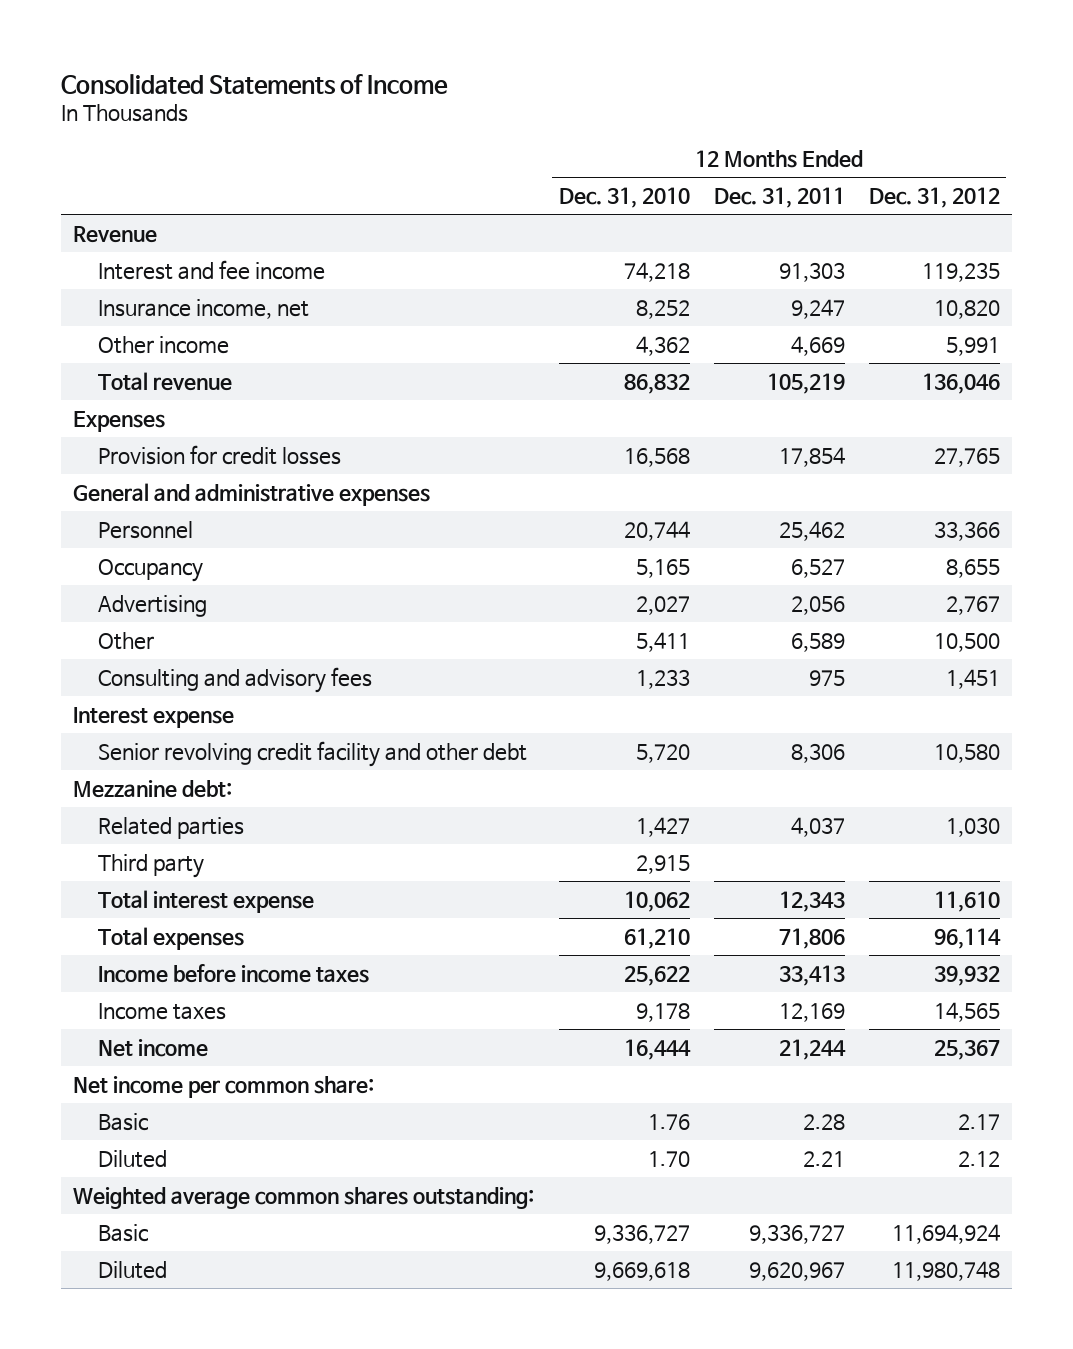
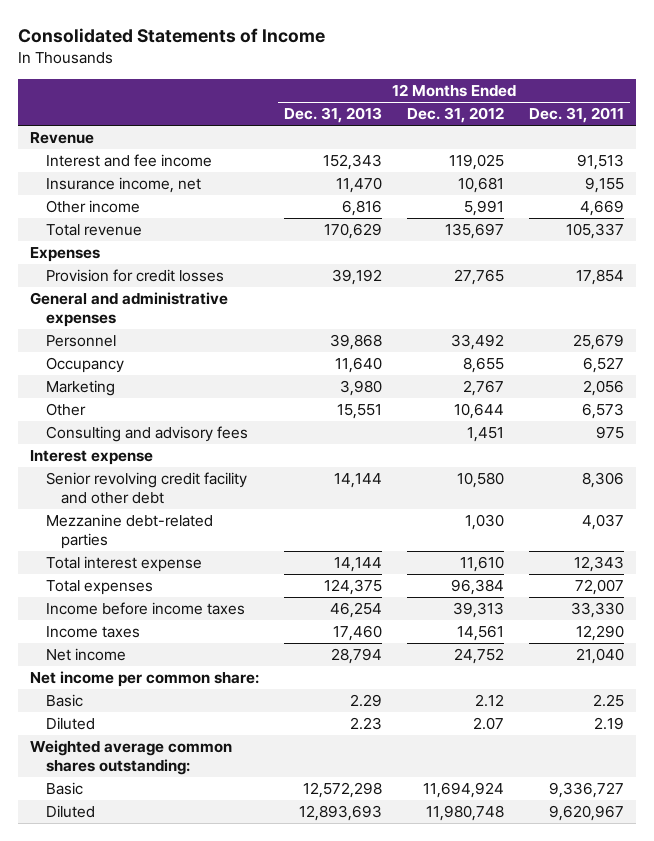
- | 12 Months Ended Dec. 31, 2010 | 12 Months Ended Dec. 31, 2011 | 12 Months Ended Dec. 31, 2012
+ | 12 Months Ended Dec. 31, 2013 | 12 Months Ended Dec. 31, 2012 | 12 Months Ended Dec. 31, 2011
- Interest and fee income | 74,218 | 91,303 | 119,235
- Insurance income, net | 8,252 | 9,247 | 10,820
+ Interest and fee income | 152,343 | 119,025 | 91,513
+ Insurance income, net | 11,470 | 10,681 | 9,155
- Total revenue | 86,832 | 105,219 | 136,046
+ Total revenue | 170,629 | 135,697 | 105,337
- Personnel | 20,744 | 25,462 | 33,366
+ Personnel | 39,868 | 33,492 | 25,679
- Advertising | 2,027 | 2,056 | 2,767
- Other | 5,411 | 6,589 | 10,500
+ Marketing | 3,980 | 2,767 | 2,056
+ Other | 15,551 | 10,644 | 6,573
- Mezzanine debt:
- Related parties | 1,427 | 4,037 | 1,030
- Third party | 2,915 | |
+ Mezzanine debt-related parties | | 1,030 | 4,037
- Total expenses | 61,210 | 71,806 | 96,114
- Income before income taxes | 25,622 | 33,413 | 39,932
- Income taxes | 9,178 | 12,169 | 14,565
- Net income | 16,444 | 21,244 | 25,367
+ Total expenses | 124,375 | 96,384 | 72,007
+ Income before income taxes | 46,254 | 39,313 | 33,330
+ Income taxes | 17,460 | 14,561 | 12,290
+ Net income | 28,794 | 24,752 | 21,040
- Basic | 1.76 | 2.28 | 2.17
- Diluted | 1.70 | 2.21 | 2.12
+ Basic | 2.29 | 2.12 | 2.25
+ Diluted | 2.23 | 2.07 | 2.19

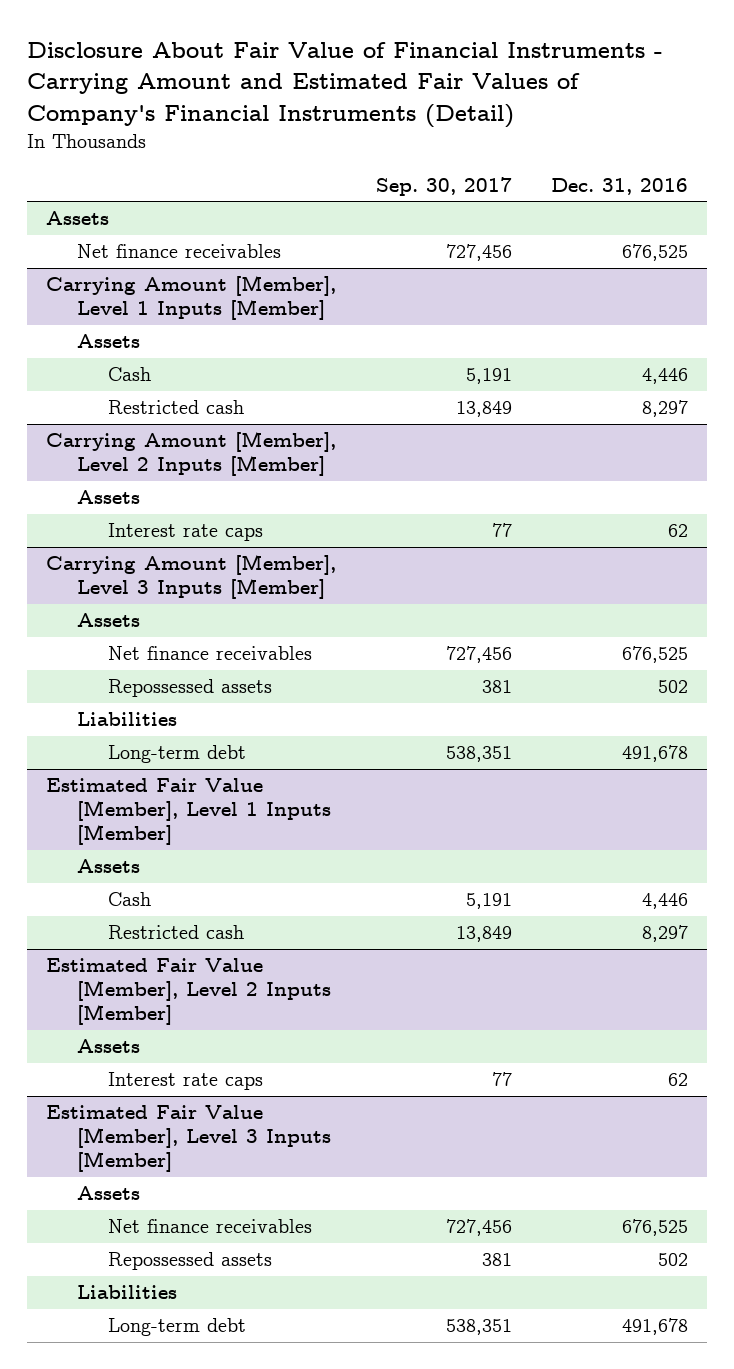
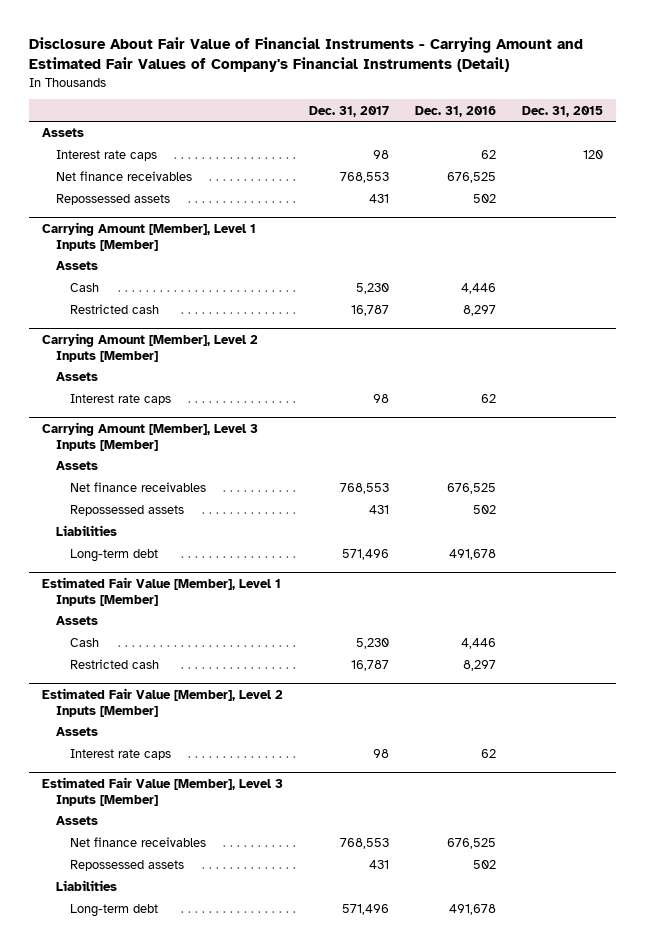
- | Sep. 30, 2017 | Dec. 31, 2016
+ | Dec. 31, 2017 | Dec. 31, 2016 | Dec. 31, 2015
+ Interest rate caps | 98 | 62 | 120
+ Repossessed assets | 431 | 502 |

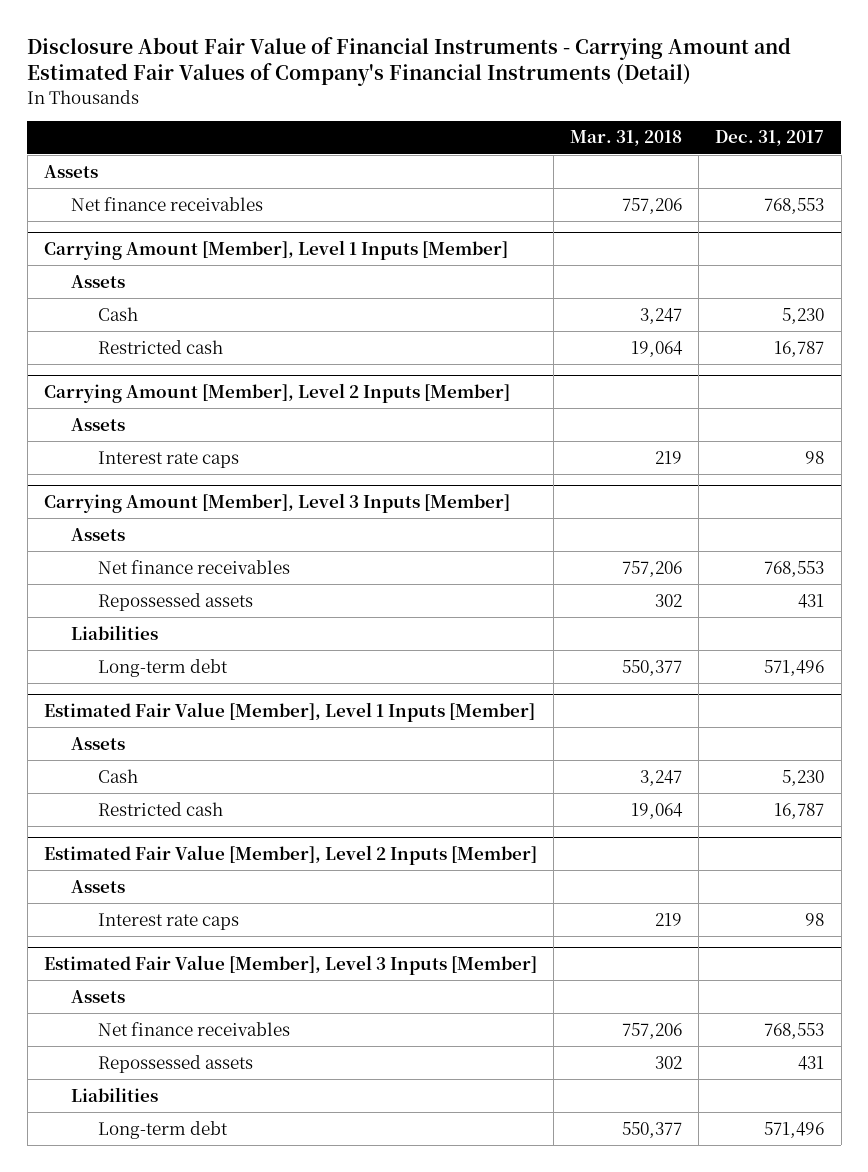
- | Dec. 31, 2017 | Dec. 31, 2016 | Dec. 31, 2015
+ | Mar. 31, 2018 | Dec. 31, 2017
- Interest rate caps | 98 | 62 | 120
- Repossessed assets | 431 | 502 |

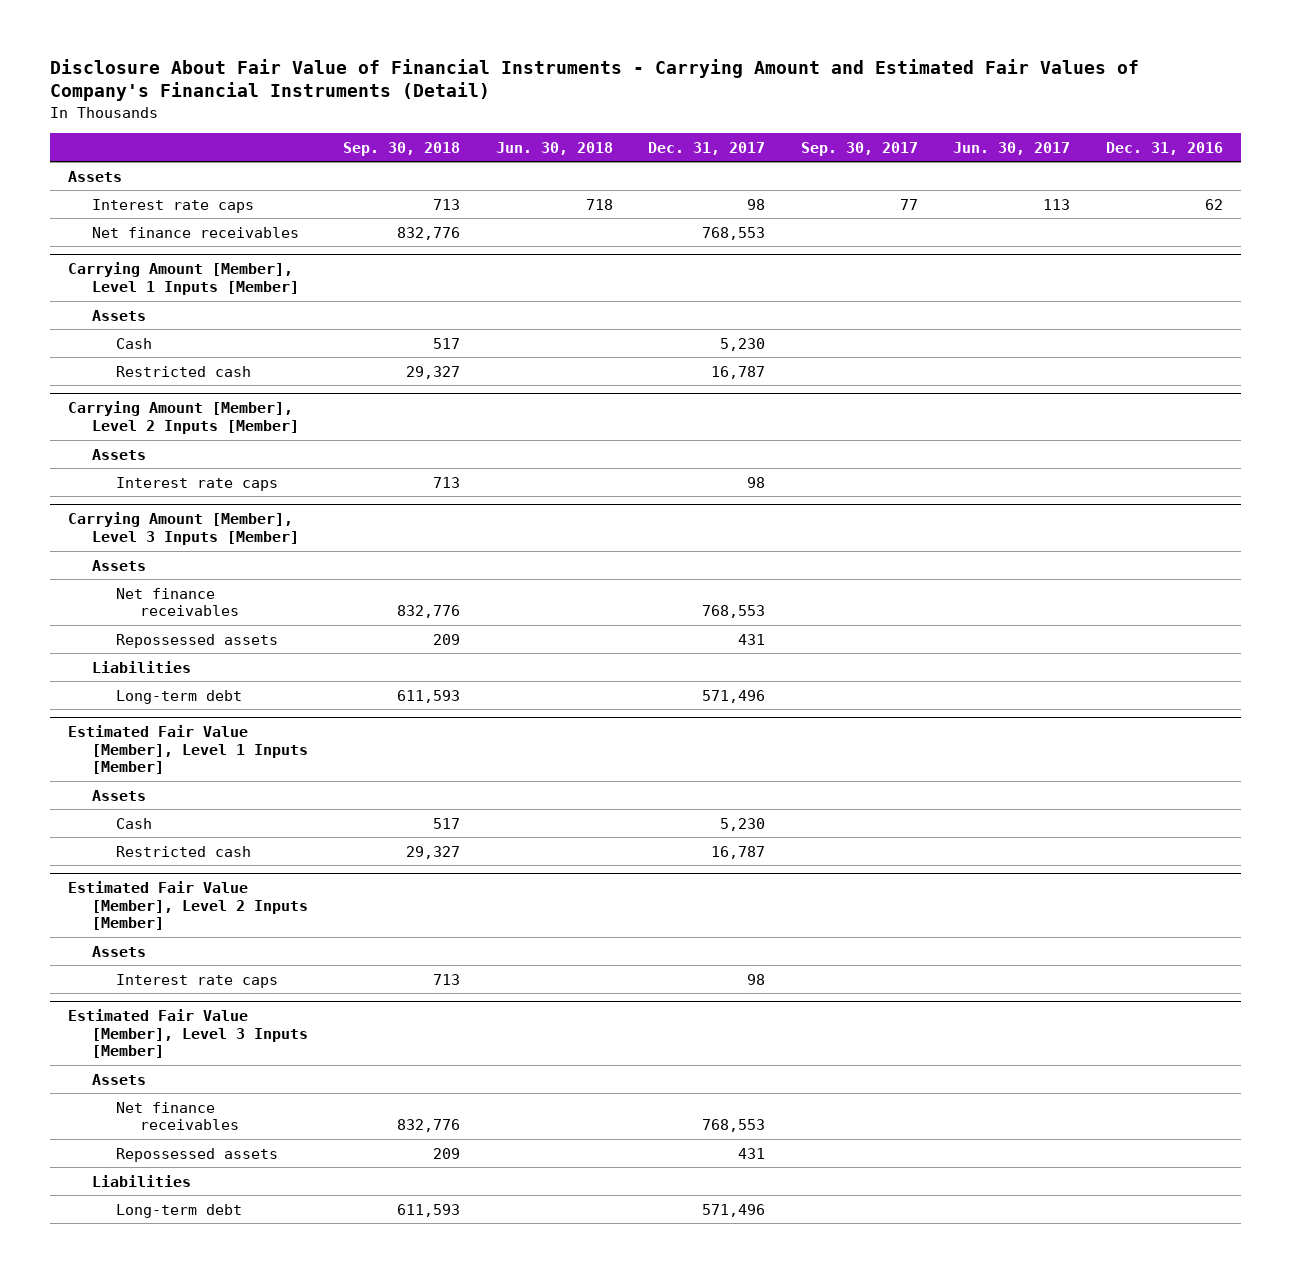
- | Mar. 31, 2018 | Dec. 31, 2017
+ | Sep. 30, 2018 | Jun. 30, 2018 | Dec. 31, 2017 | Sep. 30, 2017 | Jun. 30, 2017 | Dec. 31, 2016
+ Interest rate caps | 713 | 718 | 98 | 77 | 113 | 62

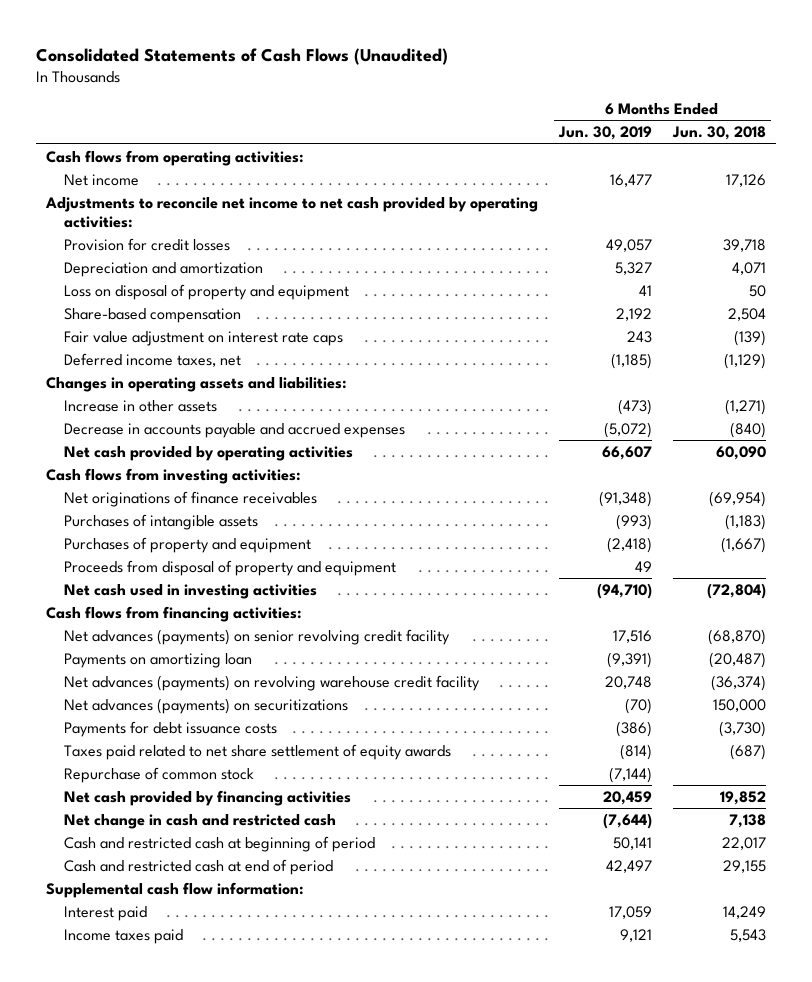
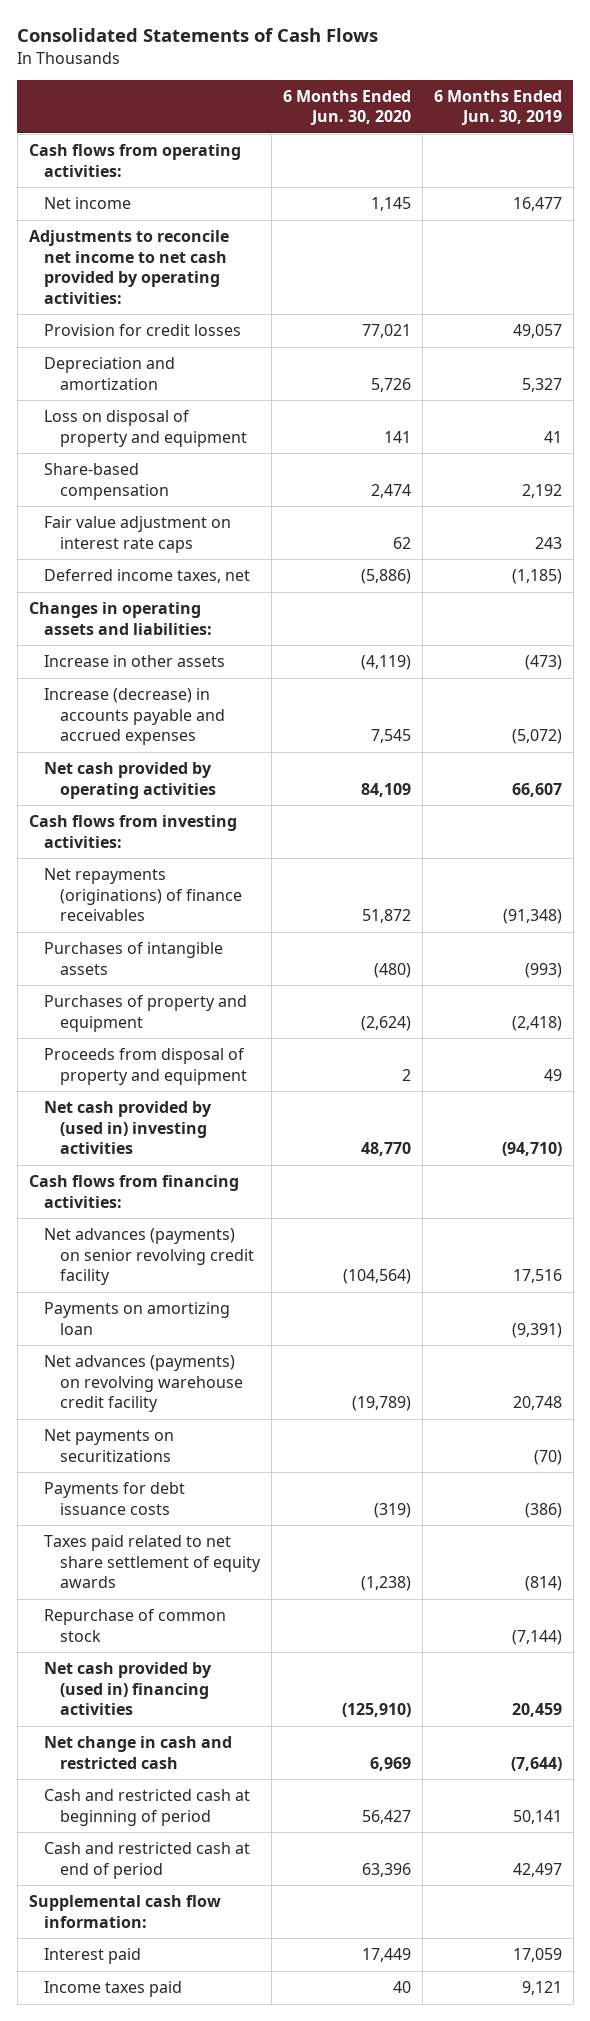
- Consolidated Statements of Cash Flows (Unaudited)
+ Consolidated Statements of Cash Flows
- | 6 Months Ended Jun. 30, 2019 | 6 Months Ended Jun. 30, 2018
+ | 6 Months Ended Jun. 30, 2020 | 6 Months Ended Jun. 30, 2019
- Decrease in accounts payable and accrued expenses | (5,072) | (840)
+ Increase (decrease) in accounts payable and accrued expenses | 7,545 | (5,072)
- Net originations of finance receivables | (91,348) | (69,954)
+ Net repayments (originations) of finance receivables | 51,872 | (91,348)
- Net cash used in investing activities | (94,710) | (72,804)
+ Net cash provided by (used in) investing activities | 48,770 | (94,710)
- Net advances (payments) on securitizations | (70) | 150,000
+ Net payments on securitizations | | (70)
- Net cash provided by financing activities | 20,459 | 19,852
+ Net cash provided by (used in) financing activities | (125,910) | 20,459

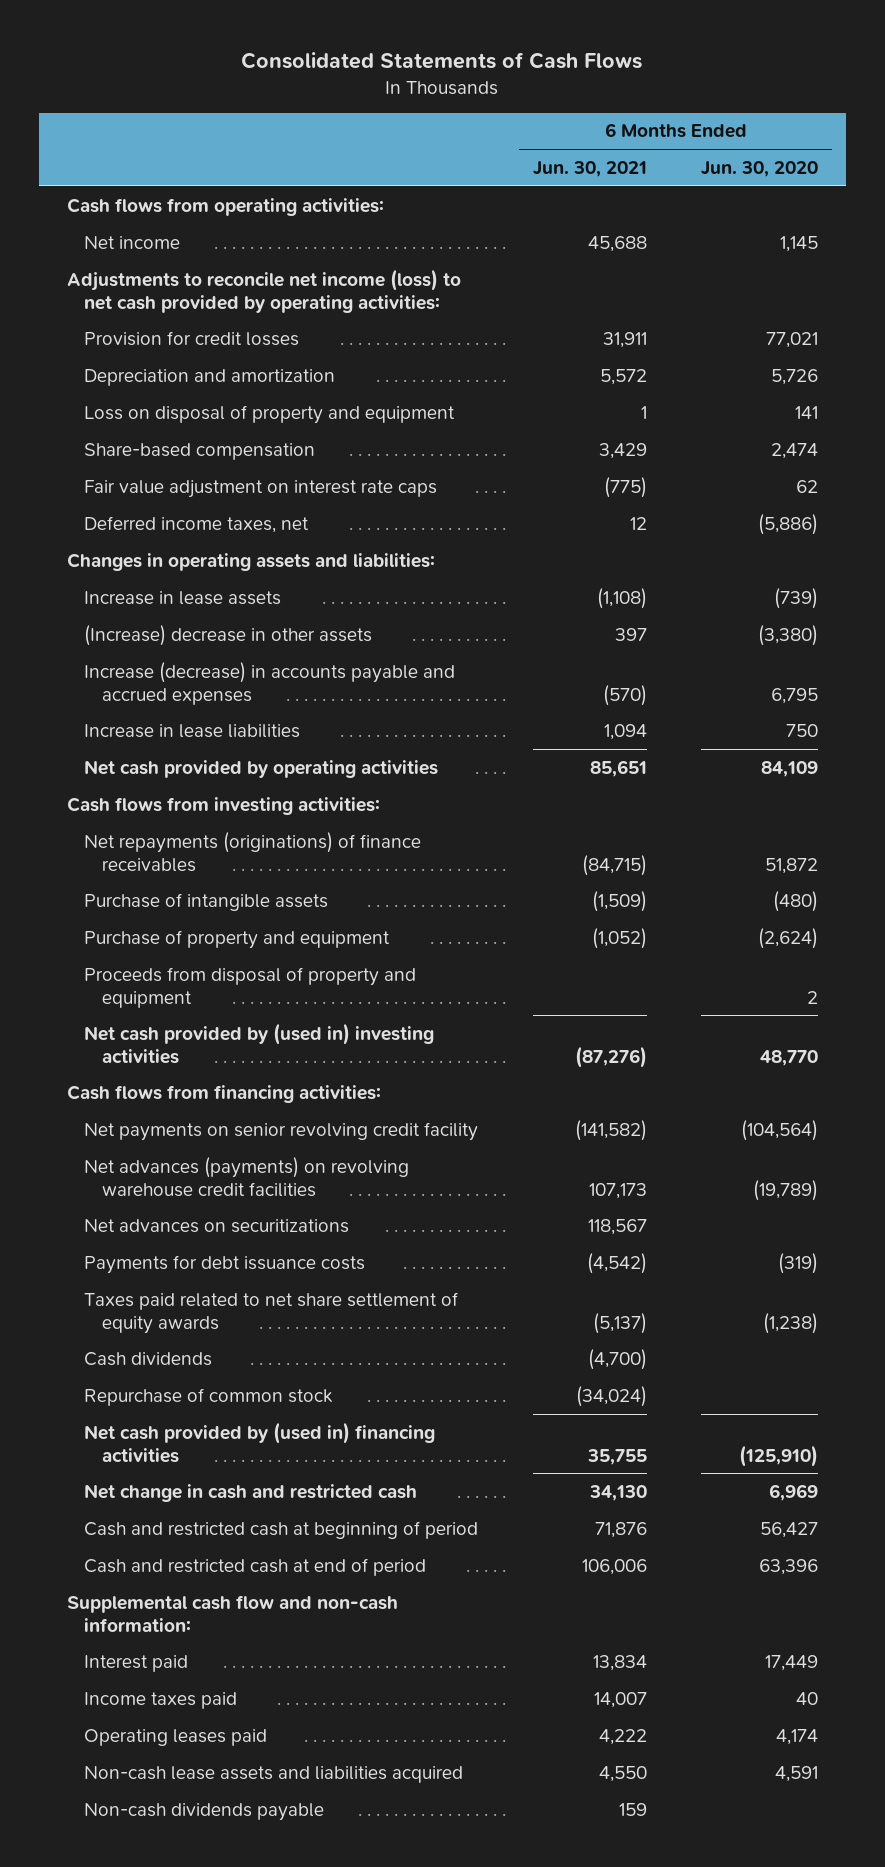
- | 6 Months Ended Jun. 30, 2020 | 6 Months Ended Jun. 30, 2019
+ | 6 Months Ended Jun. 30, 2021 | 6 Months Ended Jun. 30, 2020
- Adjustments to reconcile net income to net cash provided by operating activities:
+ Adjustments to reconcile net income (loss) to net cash provided by operating activities:
- Increase in other assets | (4,119) | (473)
- Increase (decrease) in accounts payable and accrued expenses | 7,545 | (5,072)
+ Increase in lease assets | (1,108) | (739)
+ (Increase) decrease in other assets | 397 | (3,380)
+ Increase (decrease) in accounts payable and accrued expenses | (570) | 6,795
+ Increase in lease liabilities | 1,094 | 750
- Purchases of intangible assets | (480) | (993)
- Purchases of property and equipment | (2,624) | (2,418)
+ Purchase of intangible assets | (1,509) | (480)
+ Purchase of property and equipment | (1,052) | (2,624)
- Net advances (payments) on senior revolving credit facility | (104,564) | 17,516
- Payments on amortizing loan | | (9,391)
- Net advances (payments) on revolving warehouse credit facility | (19,789) | 20,748
- Net payments on securitizations | | (70)
+ Net payments on senior revolving credit facility | (141,582) | (104,564)
+ Net advances (payments) on revolving warehouse credit facilities | 107,173 | (19,789)
+ Net advances on securitizations | 118,567 |
+ Cash dividends | (4,700) |
- Supplemental cash flow information:
+ Supplemental cash flow and non-cash information:
+ Operating leases paid | 4,222 | 4,174
+ Non-cash lease assets and liabilities acquired | 4,550 | 4,591
+ Non-cash dividends payable | 159 |

